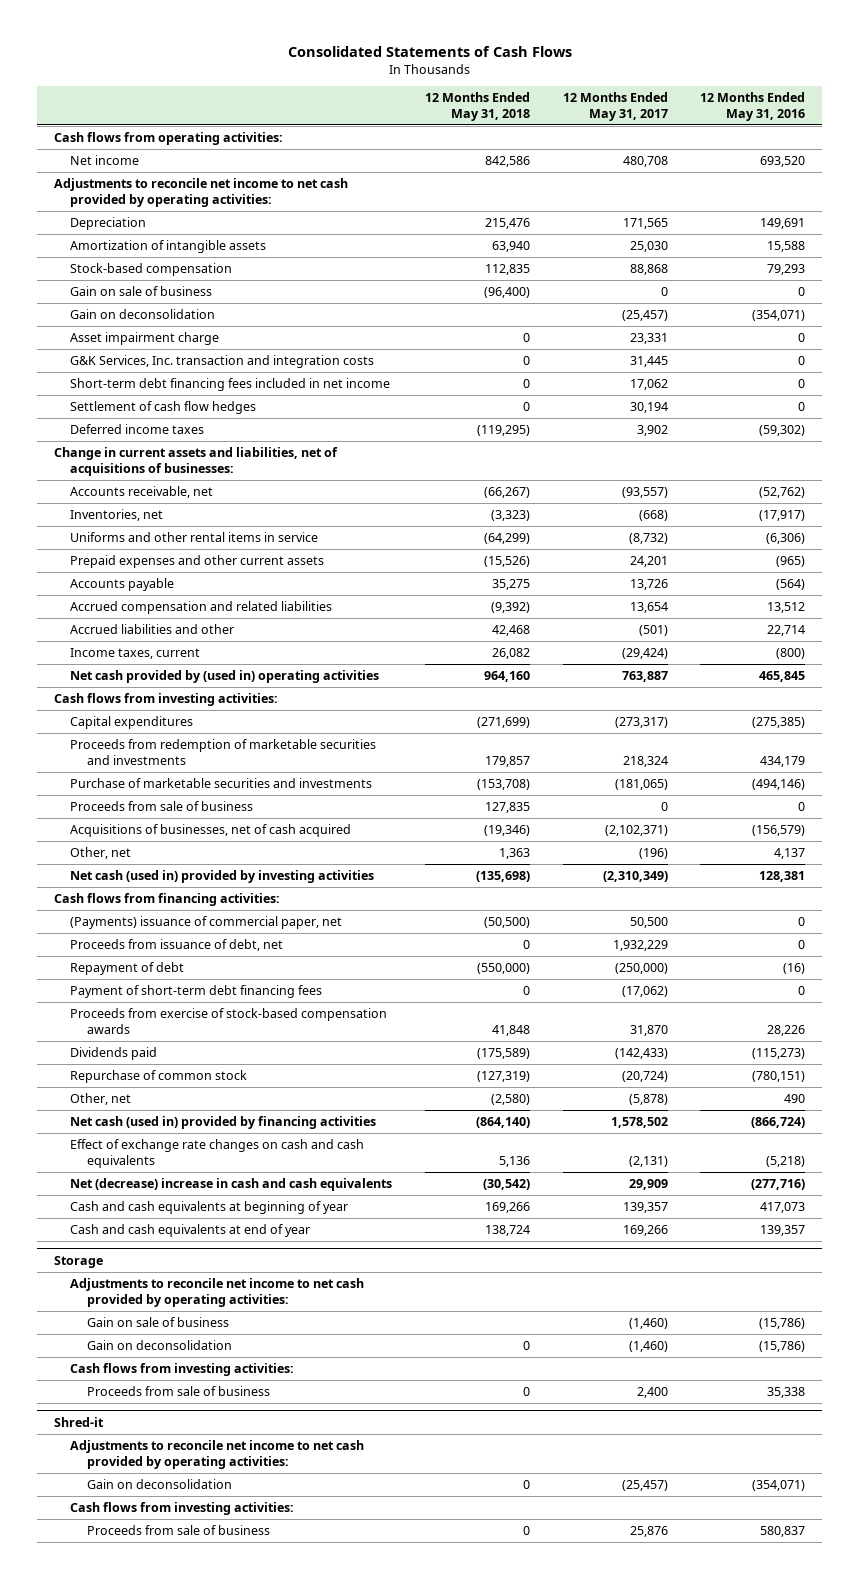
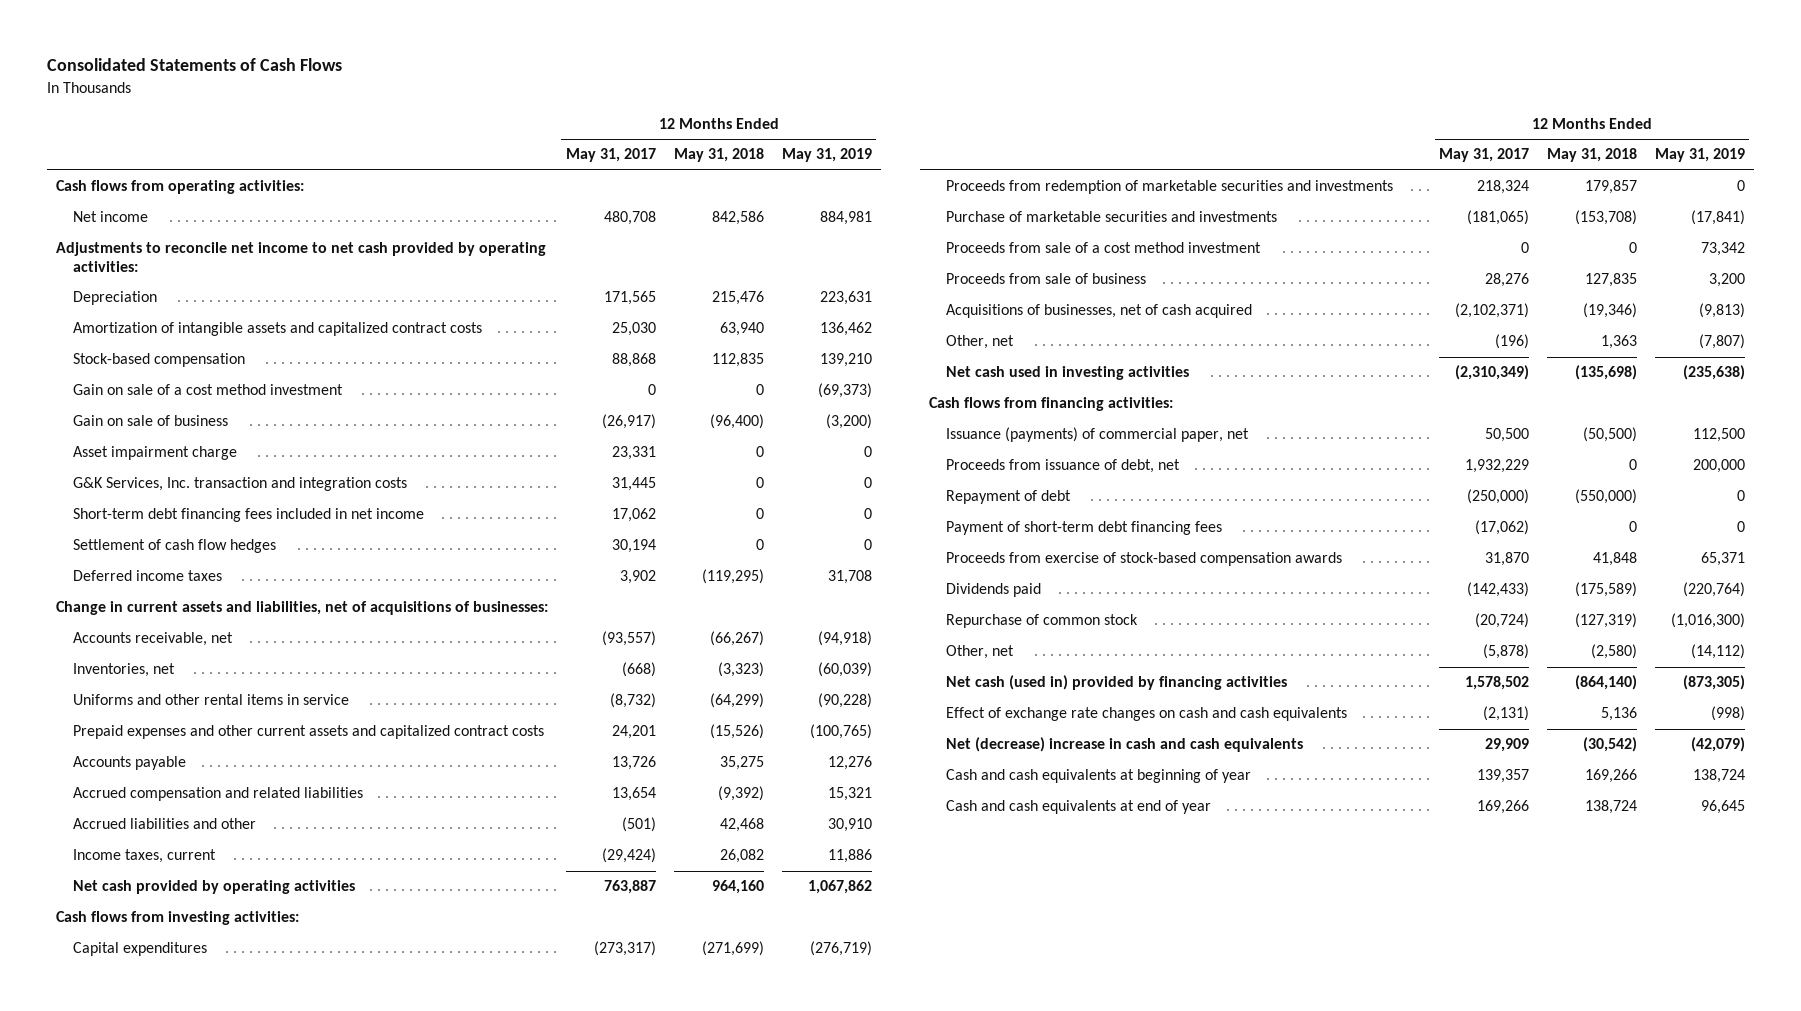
- | 12 Months Ended May 31, 2018 | 12 Months Ended May 31, 2017 | 12 Months Ended May 31, 2016
+ | 12 Months Ended May 31, 2017 | 12 Months Ended May 31, 2018 | 12 Months Ended May 31, 2019
- Amortization of intangible assets | 63,940 | 25,030 | 15,588
+ Amortization of intangible assets and capitalized contract costs | 25,030 | 63,940 | 136,462
- Gain on sale of business | (96,400) | 0 | 0
- Gain on deconsolidation | | (25,457) | (354,071)
+ Gain on sale of a cost method investment | 0 | 0 | (69,373)
+ Gain on sale of business | (26,917) | (96,400) | (3,200)
- Prepaid expenses and other current assets | (15,526) | 24,201 | (965)
+ Prepaid expenses and other current assets and capitalized contract costs | 24,201 | (15,526) | (100,765)
- Net cash provided by (used in) operating activities | 964,160 | 763,887 | 465,845
+ Net cash provided by operating activities | 763,887 | 964,160 | 1,067,862
- Proceeds from sale of business | 127,835 | 0 | 0
+ Proceeds from sale of a cost method investment | 0 | 0 | 73,342
+ Proceeds from sale of business | 28,276 | 127,835 | 3,200
- Net cash (used in) provided by investing activities | (135,698) | (2,310,349) | 128,381
+ Net cash used in investing activities | (2,310,349) | (135,698) | (235,638)
- (Payments) issuance of commercial paper, net | (50,500) | 50,500 | 0
+ Issuance (payments) of commercial paper, net | 50,500 | (50,500) | 112,500
- Storage
- Adjustments to reconcile net income to net cash provided by operating activities:
- Gain on sale of business | | (1,460) | (15,786)
- Gain on deconsolidation | 0 | (1,460) | (15,786)
- Cash flows from investing activities:
- Proceeds from sale of business | 0 | 2,400 | 35,338
- Shred-it
- Adjustments to reconcile net income to net cash provided by operating activities:
- Gain on deconsolidation | 0 | (25,457) | (354,071)
- Cash flows from investing activities:
- Proceeds from sale of business | 0 | 25,876 | 580,837

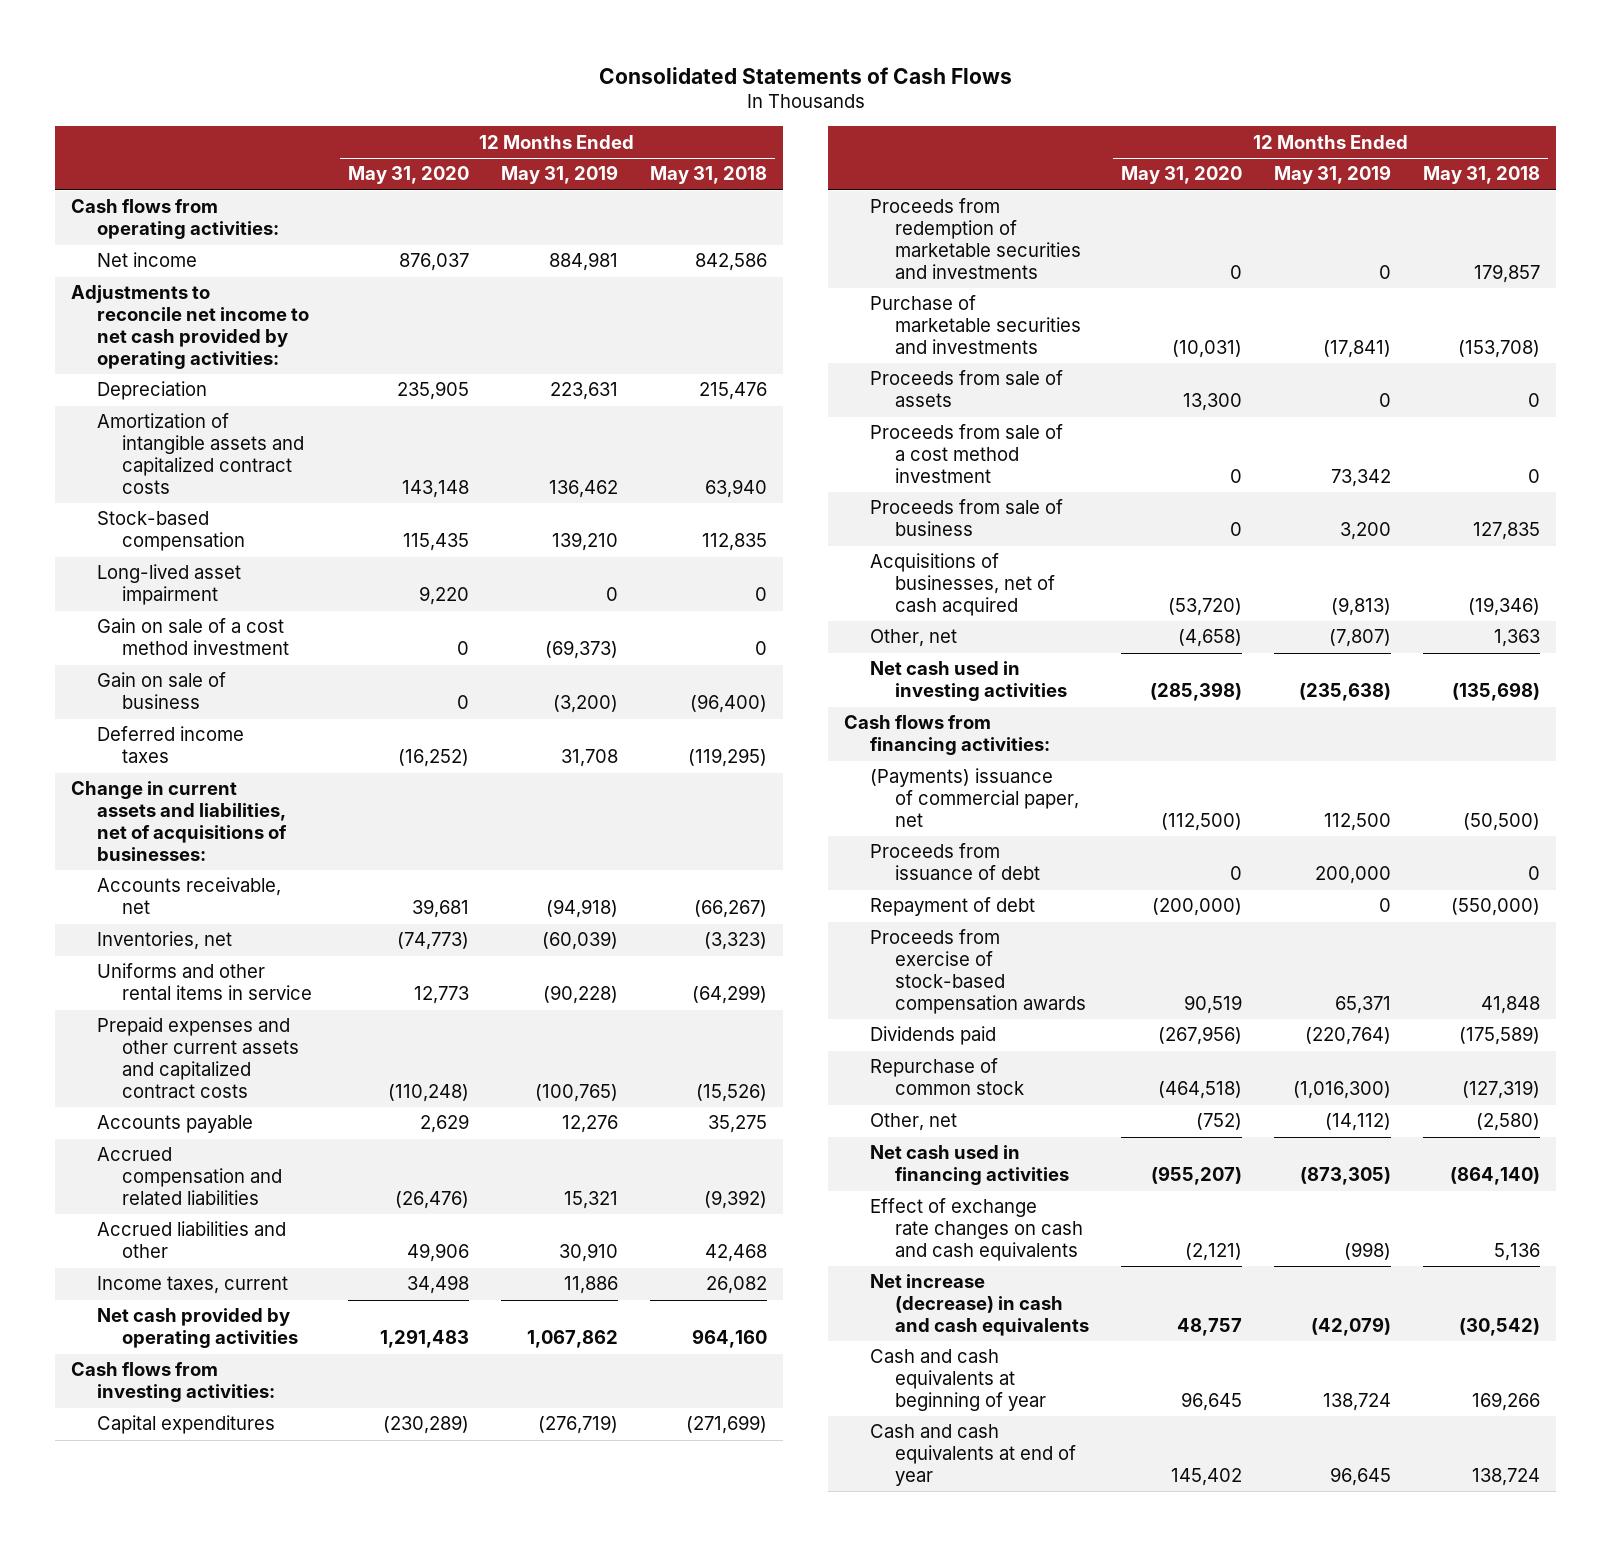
- | 12 Months Ended May 31, 2017 | 12 Months Ended May 31, 2018 | 12 Months Ended May 31, 2019
+ | 12 Months Ended May 31, 2020 | 12 Months Ended May 31, 2019 | 12 Months Ended May 31, 2018
+ Long-lived asset impairment | 9,220 | 0 | 0
- Asset impairment charge | 23,331 | 0 | 0
- G&K Services, Inc. transaction and integration costs | 31,445 | 0 | 0
- Short-term debt financing fees included in net income | 17,062 | 0 | 0
- Settlement of cash flow hedges | 30,194 | 0 | 0
+ Proceeds from sale of assets | 13,300 | 0 | 0
- Issuance (payments) of commercial paper, net | 50,500 | (50,500) | 112,500
- Proceeds from issuance of debt, net | 1,932,229 | 0 | 200,000
+ (Payments) issuance of commercial paper, net | (112,500) | 112,500 | (50,500)
+ Proceeds from issuance of debt | 0 | 200,000 | 0
- Payment of short-term debt financing fees | (17,062) | 0 | 0
- Net cash (used in) provided by financing activities | 1,578,502 | (864,140) | (873,305)
+ Net cash used in financing activities | (955,207) | (873,305) | (864,140)
- Net (decrease) increase in cash and cash equivalents | 29,909 | (30,542) | (42,079)
+ Net increase (decrease) in cash and cash equivalents | 48,757 | (42,079) | (30,542)

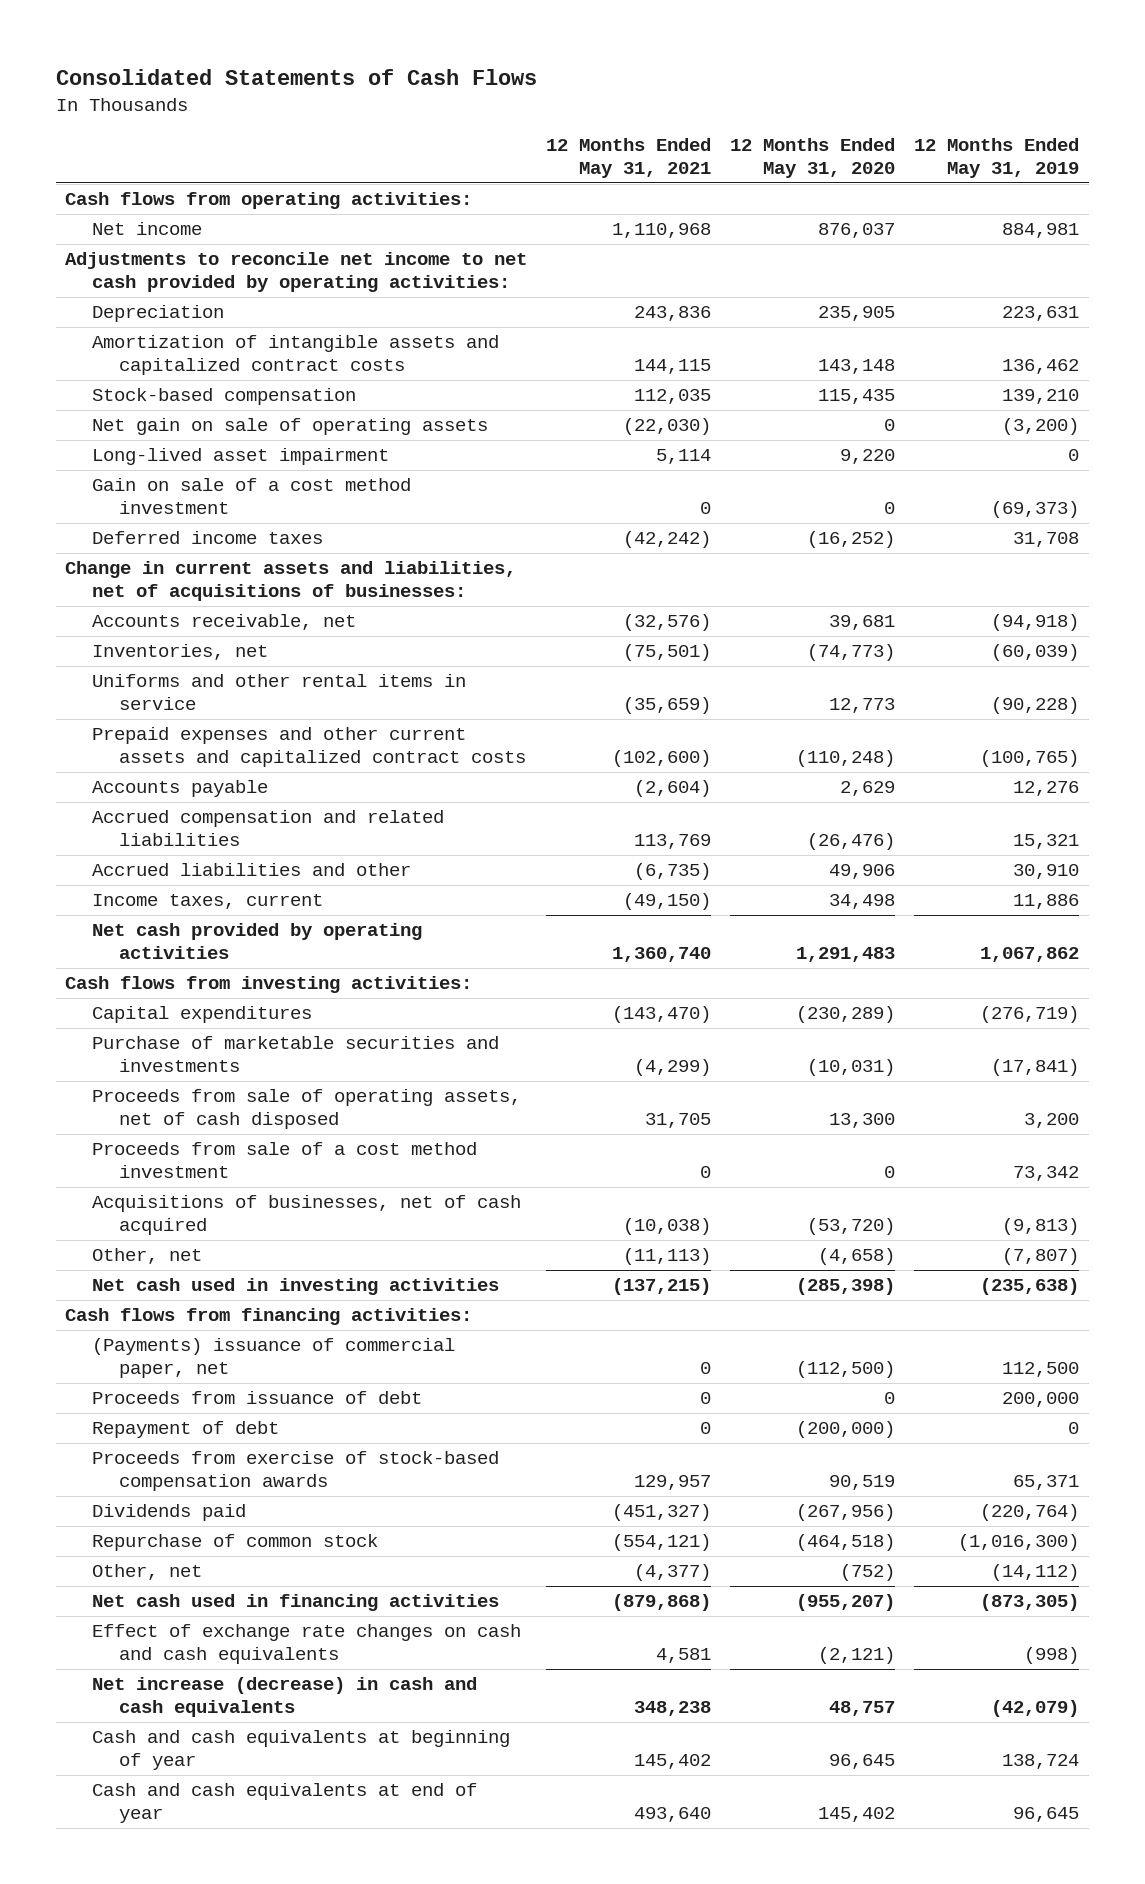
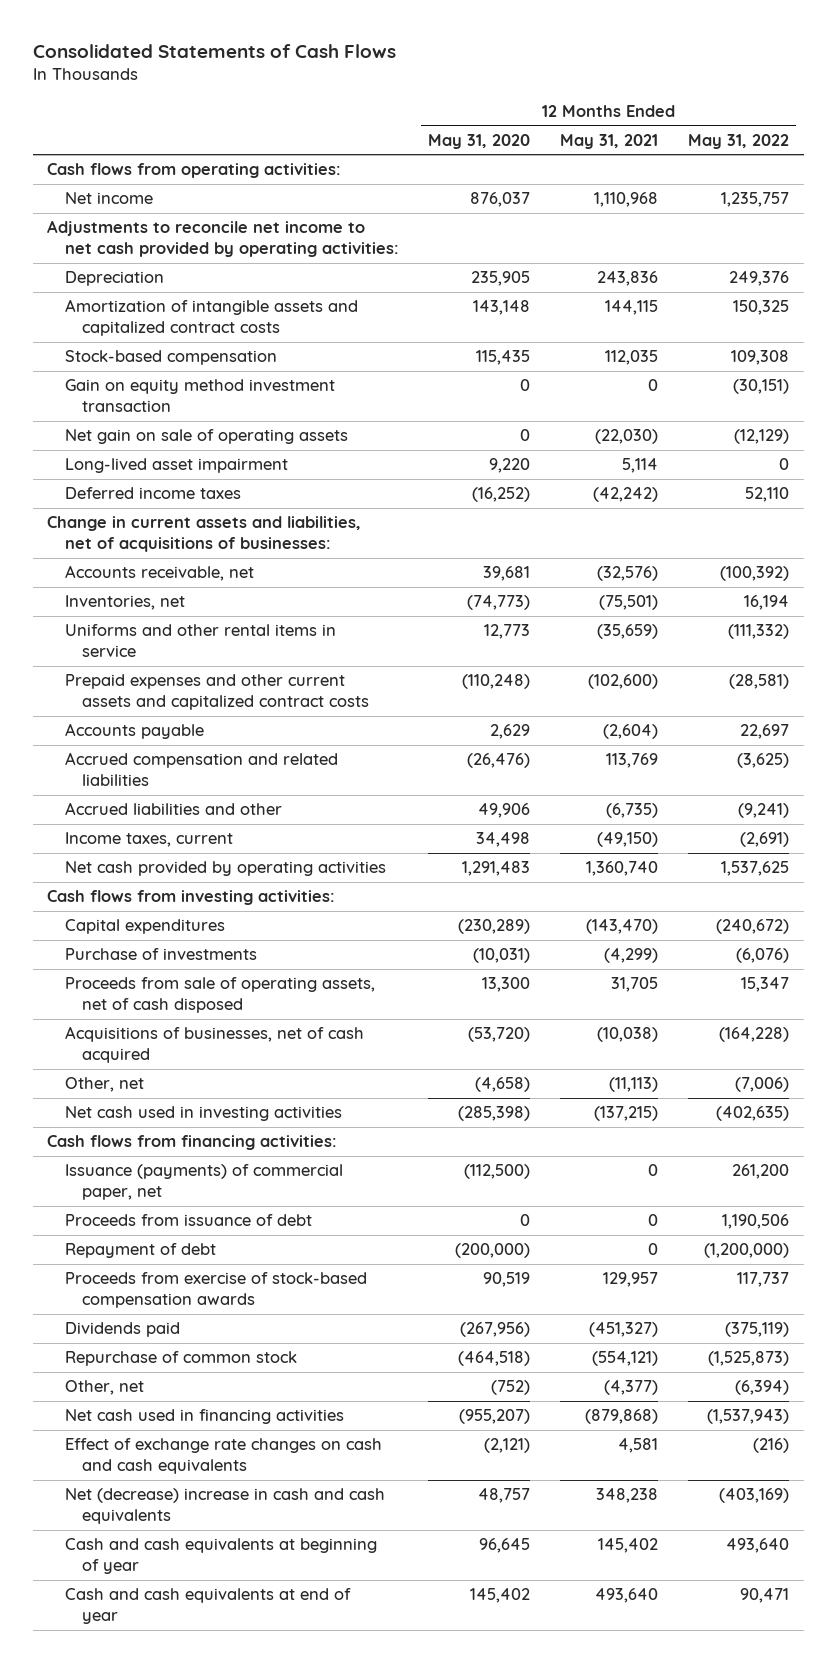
- | 12 Months Ended May 31, 2021 | 12 Months Ended May 31, 2020 | 12 Months Ended May 31, 2019
+ | 12 Months Ended May 31, 2020 | 12 Months Ended May 31, 2021 | 12 Months Ended May 31, 2022
+ Gain on equity method investment transaction | 0 | 0 | (30,151)
- Gain on sale of a cost method investment | 0 | 0 | (69,373)
- Purchase of marketable securities and investments | (4,299) | (10,031) | (17,841)
+ Purchase of investments | (10,031) | (4,299) | (6,076)
- Proceeds from sale of a cost method investment | 0 | 0 | 73,342
- (Payments) issuance of commercial paper, net | 0 | (112,500) | 112,500
+ Issuance (payments) of commercial paper, net | (112,500) | 0 | 261,200
- Net increase (decrease) in cash and cash equivalents | 348,238 | 48,757 | (42,079)
+ Net (decrease) increase in cash and cash equivalents | 48,757 | 348,238 | (403,169)

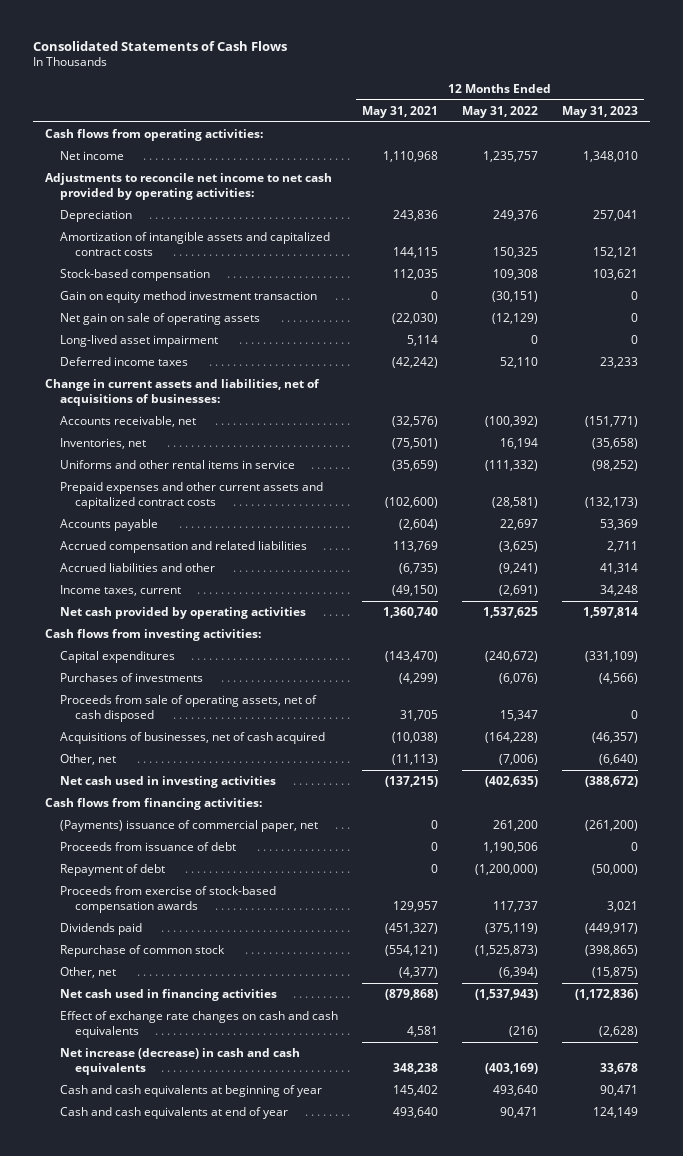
- | 12 Months Ended May 31, 2020 | 12 Months Ended May 31, 2021 | 12 Months Ended May 31, 2022
+ | 12 Months Ended May 31, 2021 | 12 Months Ended May 31, 2022 | 12 Months Ended May 31, 2023
- Purchase of investments | (10,031) | (4,299) | (6,076)
+ Purchases of investments | (4,299) | (6,076) | (4,566)
- Issuance (payments) of commercial paper, net | (112,500) | 0 | 261,200
+ (Payments) issuance of commercial paper, net | 0 | 261,200 | (261,200)
- Net (decrease) increase in cash and cash equivalents | 48,757 | 348,238 | (403,169)
+ Net increase (decrease) in cash and cash equivalents | 348,238 | (403,169) | 33,678

